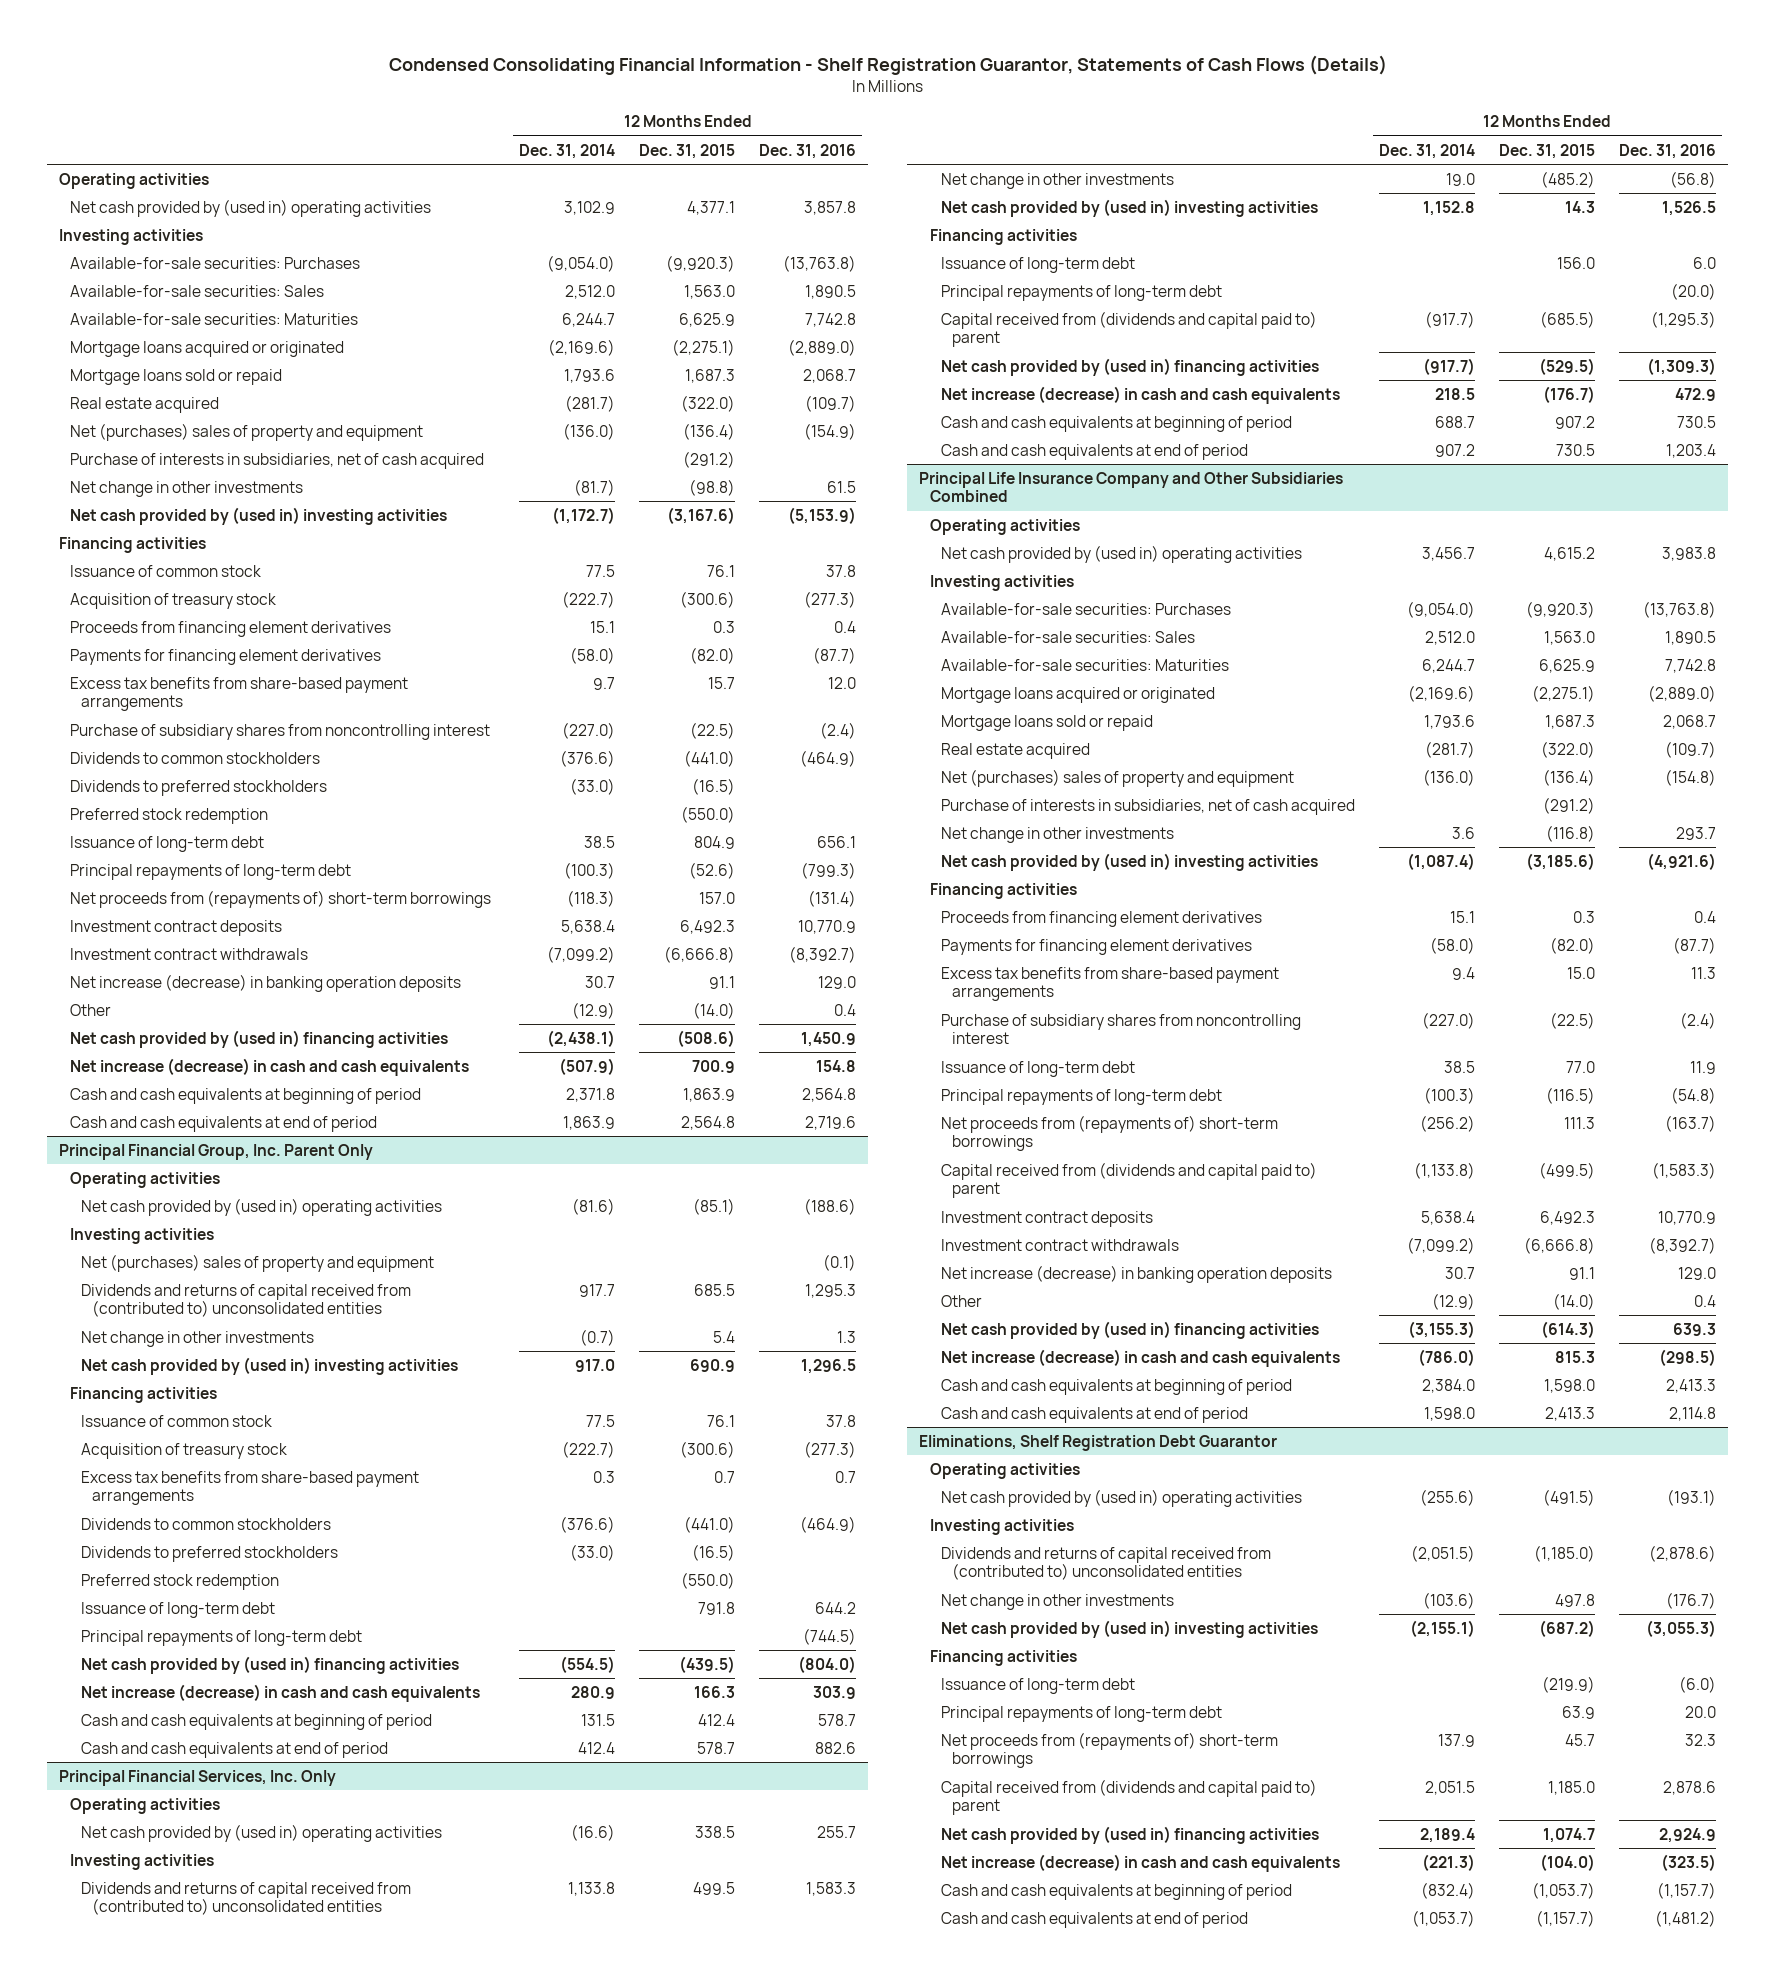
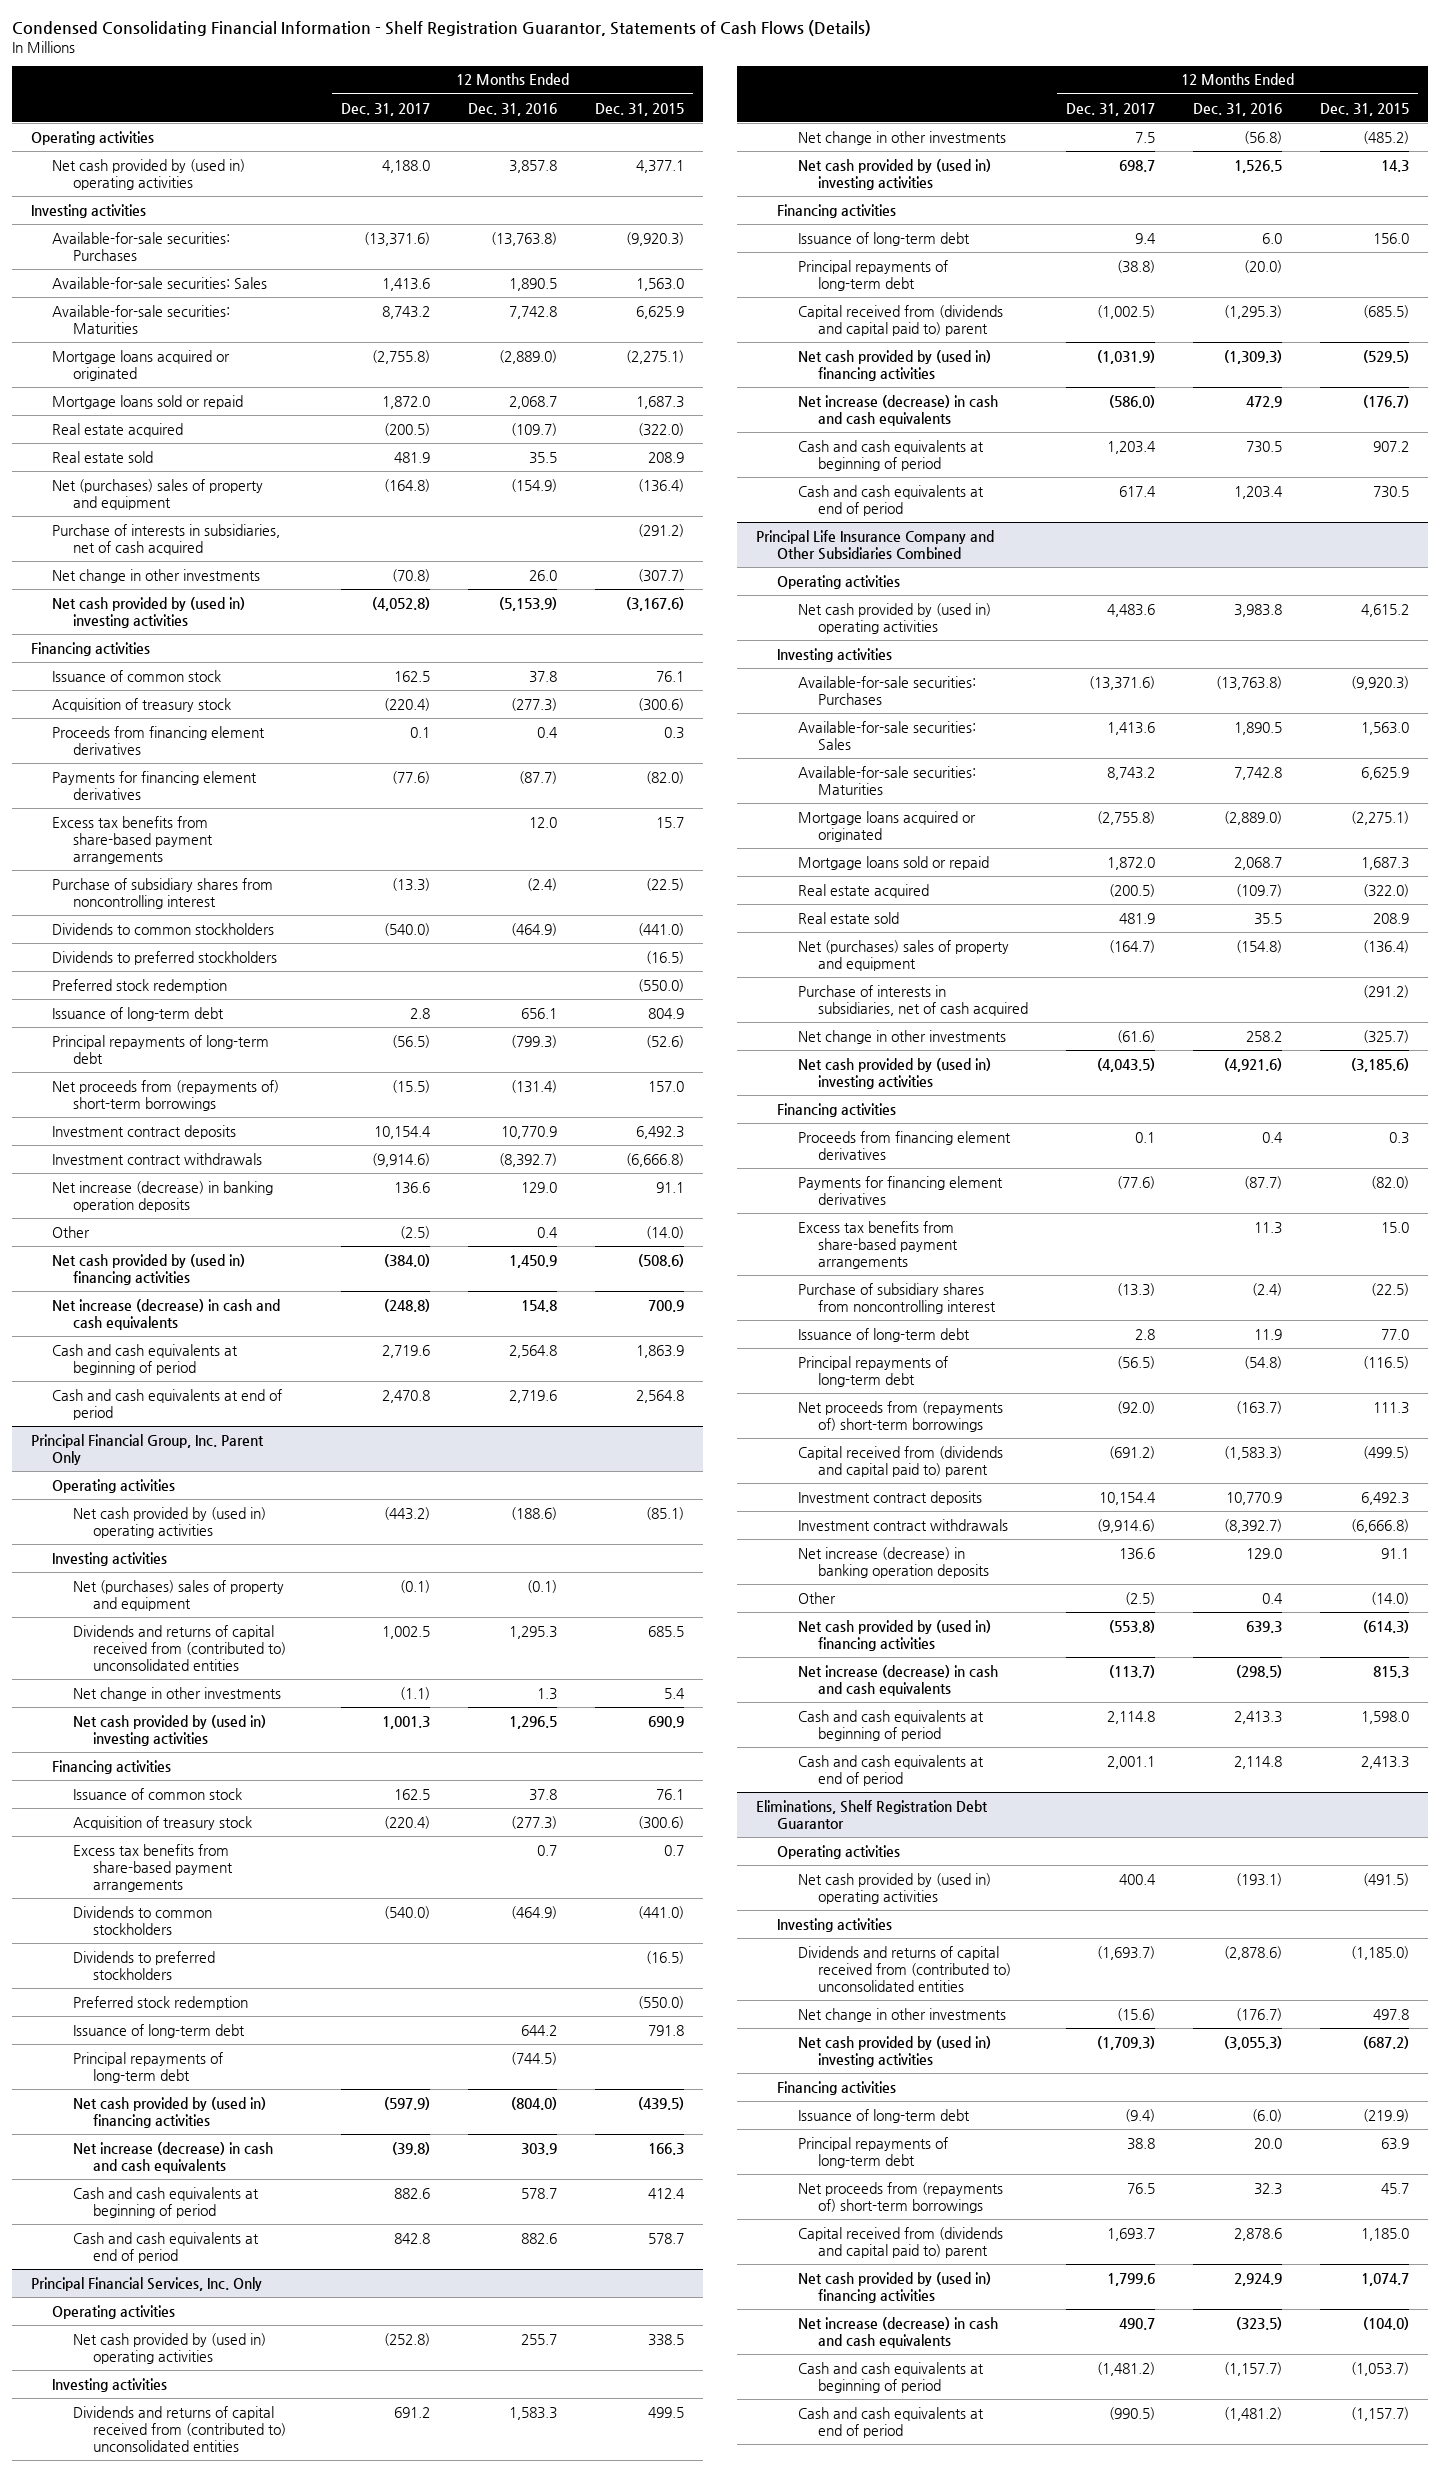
- | 12 Months Ended Dec. 31, 2014 | 12 Months Ended Dec. 31, 2015 | 12 Months Ended Dec. 31, 2016
+ | 12 Months Ended Dec. 31, 2017 | 12 Months Ended Dec. 31, 2016 | 12 Months Ended Dec. 31, 2015
+ Real estate sold | 481.9 | 35.5 | 208.9
- Net change in other investments | (81.7) | (98.8) | 61.5
+ Net change in other investments | (70.8) | 26.0 | (307.7)
@ Principal Life Insurance Company and Other Subsidiaries Combined
+ Real estate sold | 481.9 | 35.5 | 208.9
- Net change in other investments | 3.6 | (116.8) | 293.7
+ Net change in other investments | (61.6) | 258.2 | (325.7)

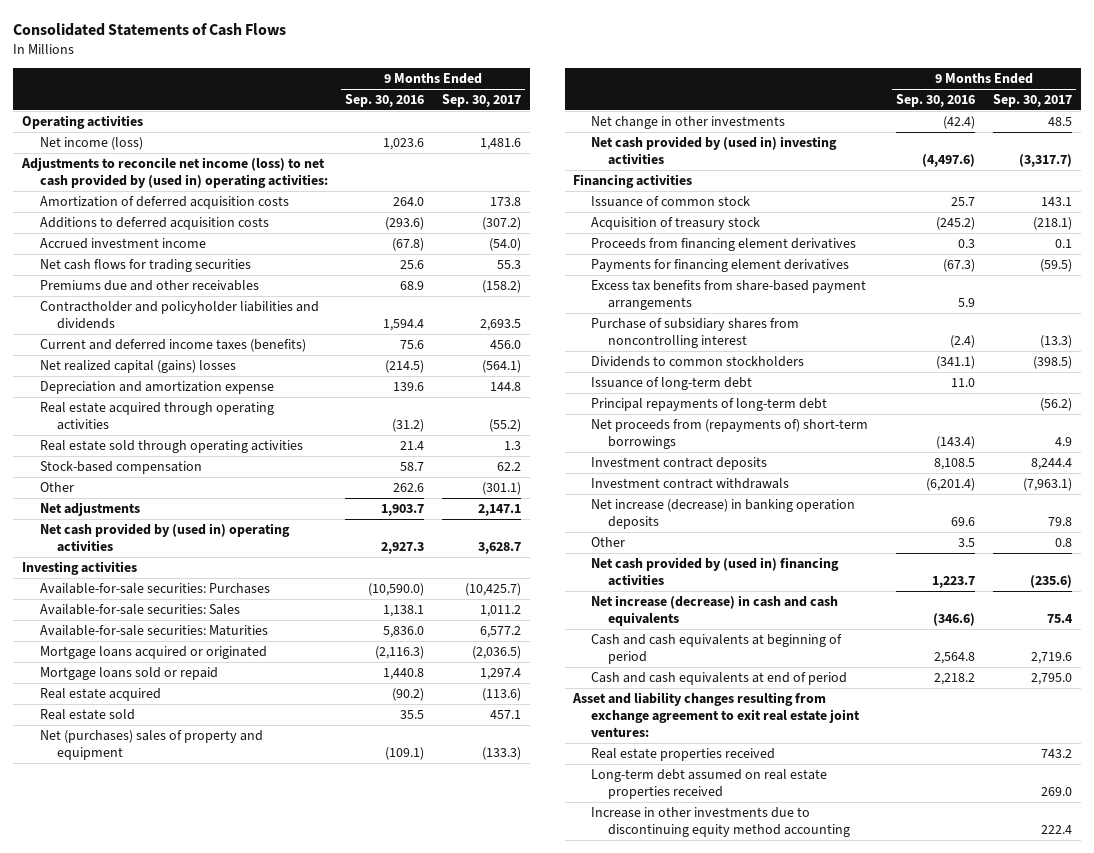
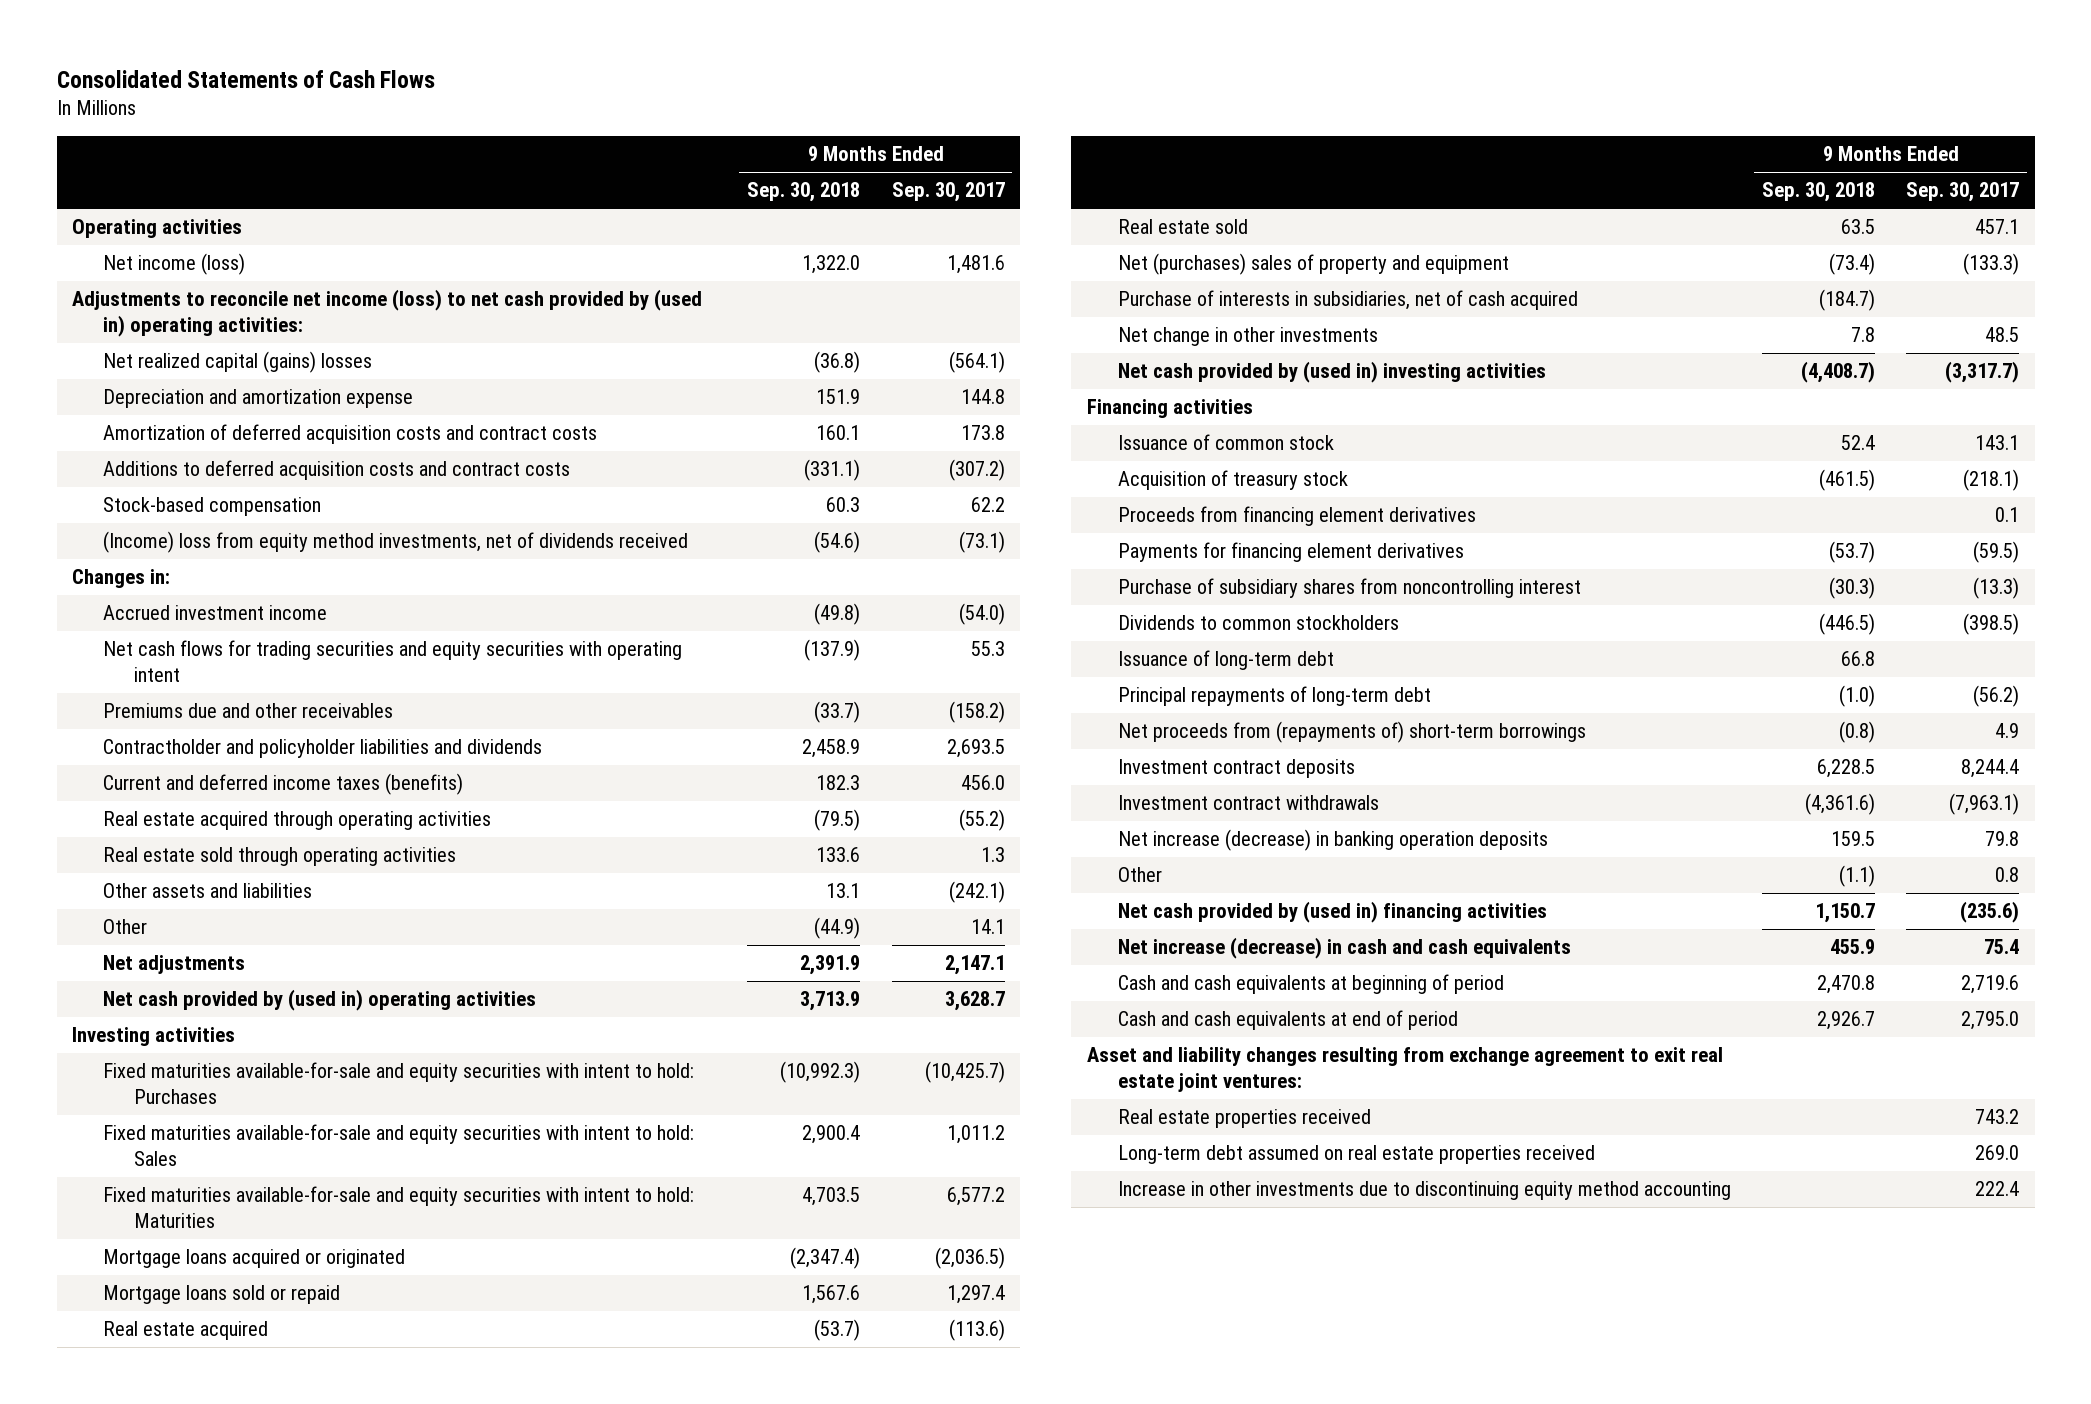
- | 9 Months Ended Sep. 30, 2016 | 9 Months Ended Sep. 30, 2017
+ | 9 Months Ended Sep. 30, 2018 | 9 Months Ended Sep. 30, 2017
- Amortization of deferred acquisition costs | 264.0 | 173.8
- Additions to deferred acquisition costs | (293.6) | (307.2)
moved up: Net realized capital (gains) losses | (36.8) | (564.1)
moved up: Depreciation and amortization expense | 151.9 | 144.8
+ Amortization of deferred acquisition costs and contract costs | 160.1 | 173.8
+ Additions to deferred acquisition costs and contract costs | (331.1) | (307.2)
moved up: Stock-based compensation | 60.3 | 62.2
+ (Income) loss from equity method investments, net of dividends received | (54.6) | (73.1)
+ Changes in:
- Net cash flows for trading securities | 25.6 | 55.3
+ Net cash flows for trading securities and equity securities with operating intent | (137.9) | 55.3
- Other | 262.6 | (301.1)
+ Other assets and liabilities | 13.1 | (242.1)
+ Other | (44.9) | 14.1
- Available-for-sale securities: Purchases | (10,590.0) | (10,425.7)
- Available-for-sale securities: Sales | 1,138.1 | 1,011.2
- Available-for-sale securities: Maturities | 5,836.0 | 6,577.2
+ Fixed maturities available-for-sale and equity securities with intent to hold: Purchases | (10,992.3) | (10,425.7)
+ Fixed maturities available-for-sale and equity securities with intent to hold: Sales | 2,900.4 | 1,011.2
+ Fixed maturities available-for-sale and equity securities with intent to hold: Maturities | 4,703.5 | 6,577.2
+ Purchase of interests in subsidiaries, net of cash acquired | (184.7) |
- Excess tax benefits from share-based payment arrangements | 5.9 |

